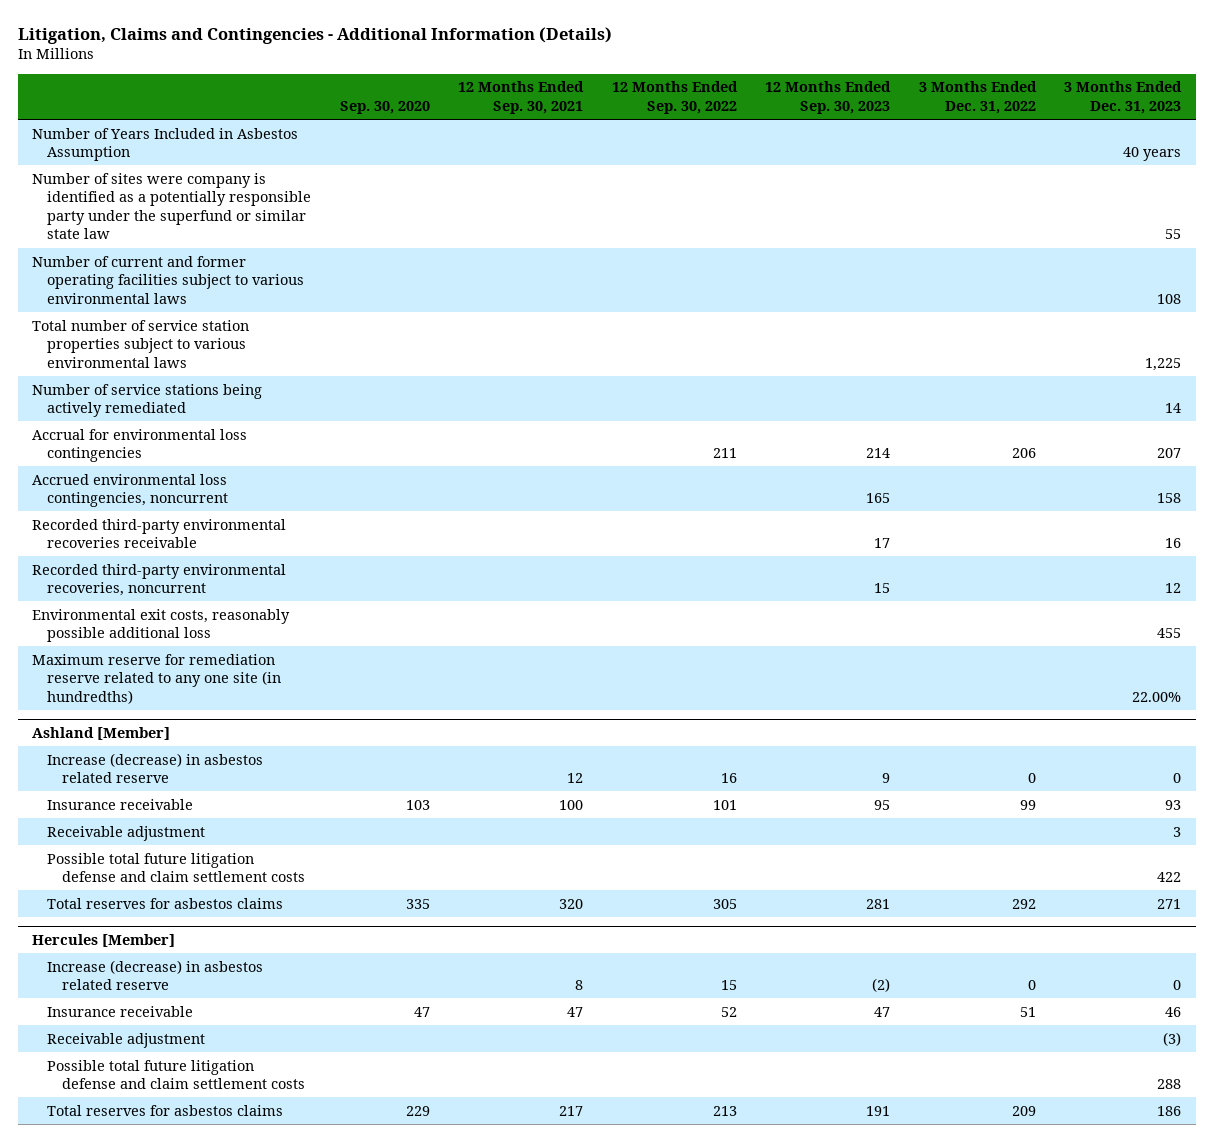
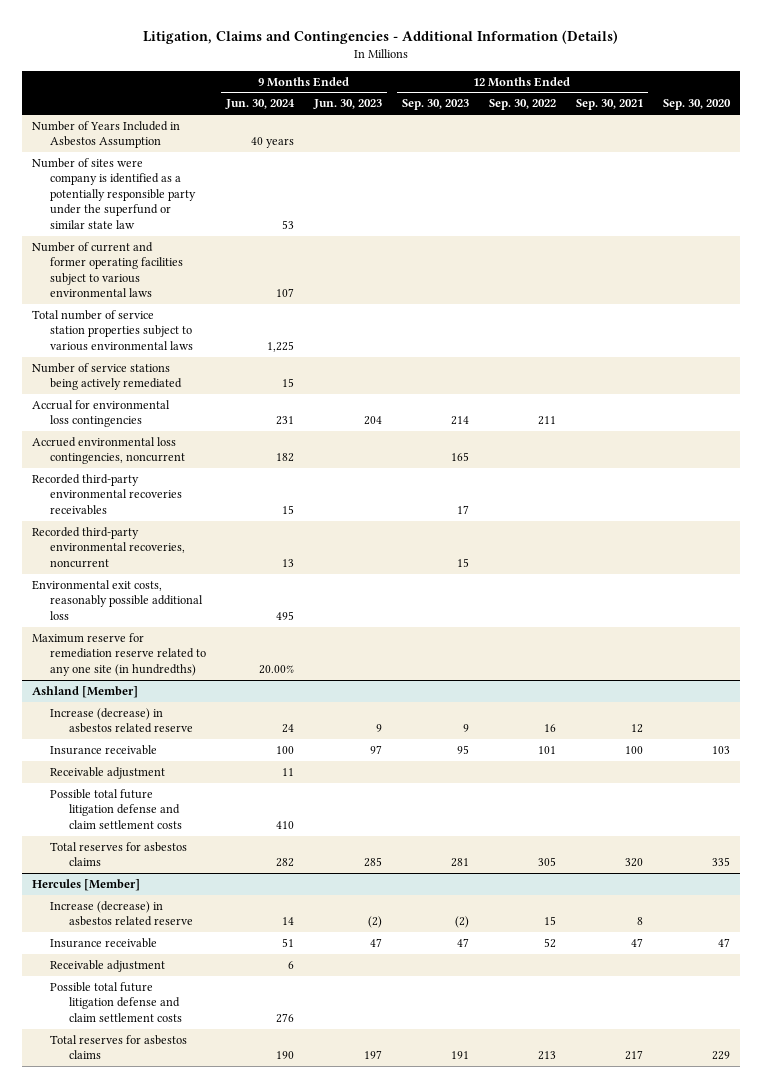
- | Sep. 30, 2020 | 12 Months Ended Sep. 30, 2021 | 12 Months Ended Sep. 30, 2022 | 12 Months Ended Sep. 30, 2023 | 3 Months Ended Dec. 31, 2022 | 3 Months Ended Dec. 31, 2023
+ | 9 Months Ended Jun. 30, 2024 | 9 Months Ended Jun. 30, 2023 | 12 Months Ended Sep. 30, 2023 | 12 Months Ended Sep. 30, 2022 | 12 Months Ended Sep. 30, 2021 | Sep. 30, 2020
- Recorded third-party environmental recoveries receivable | | | | 17 | | 16
+ Recorded third-party environmental recoveries receivables | 15 | | 17 | | |

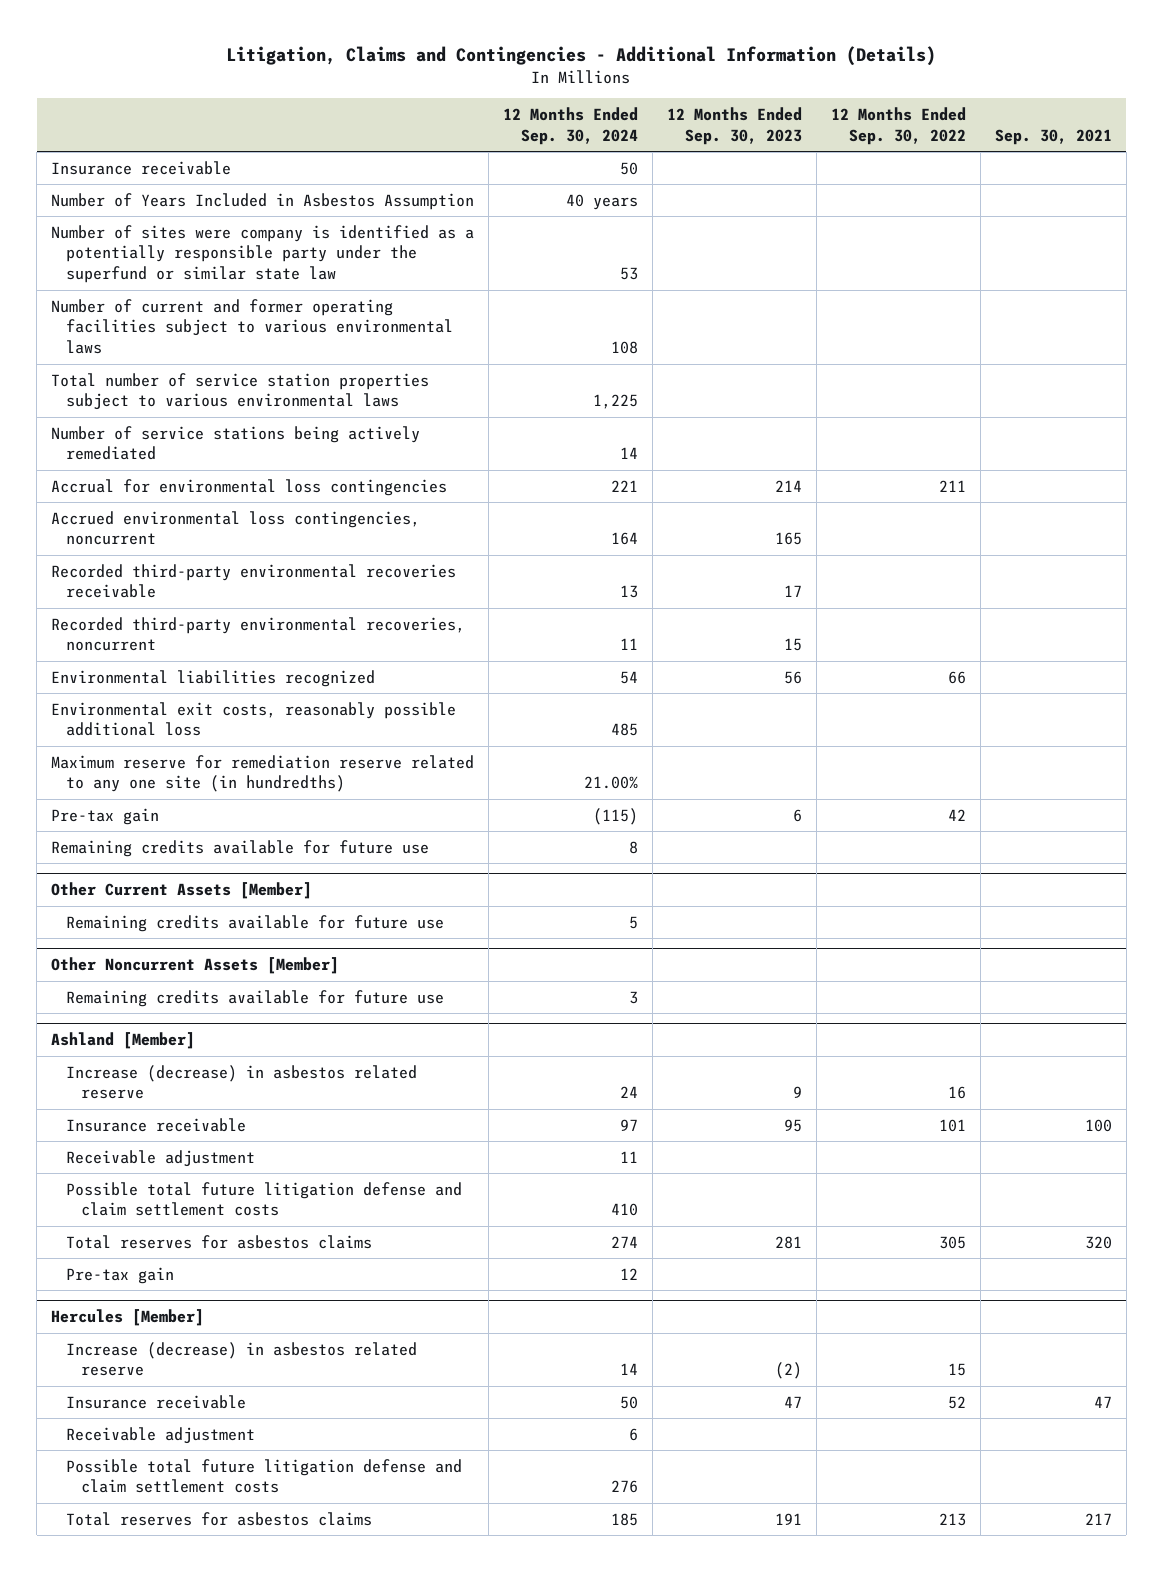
- | 9 Months Ended Jun. 30, 2024 | 9 Months Ended Jun. 30, 2023 | 12 Months Ended Sep. 30, 2023 | 12 Months Ended Sep. 30, 2022 | 12 Months Ended Sep. 30, 2021 | Sep. 30, 2020
+ | 12 Months Ended Sep. 30, 2024 | 12 Months Ended Sep. 30, 2023 | 12 Months Ended Sep. 30, 2022 | Sep. 30, 2021
+ Insurance receivable | 50 | | |
- Recorded third-party environmental recoveries receivables | 15 | | 17 | | |
+ Recorded third-party environmental recoveries receivable | 13 | 17 | |
+ Environmental liabilities recognized | 54 | 56 | 66 |
+ Pre-tax gain | (115) | 6 | 42 |
+ Remaining credits available for future use | 8 | | |
+ Other Current Assets [Member]
+ Remaining credits available for future use | 5 | | |
+ Other Noncurrent Assets [Member]
+ Remaining credits available for future use | 3 | | |
@ Ashland [Member]
+ Pre-tax gain | 12 | | |

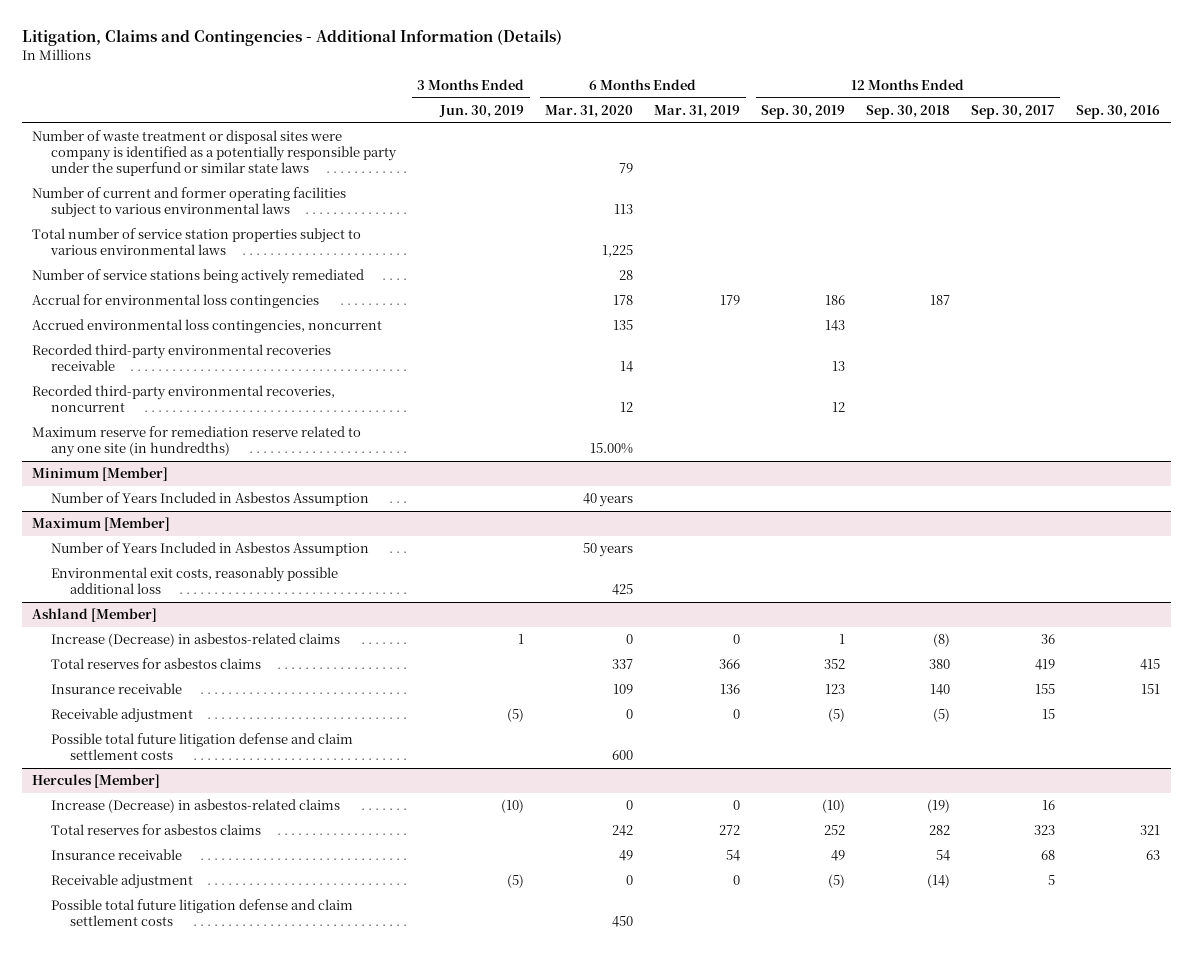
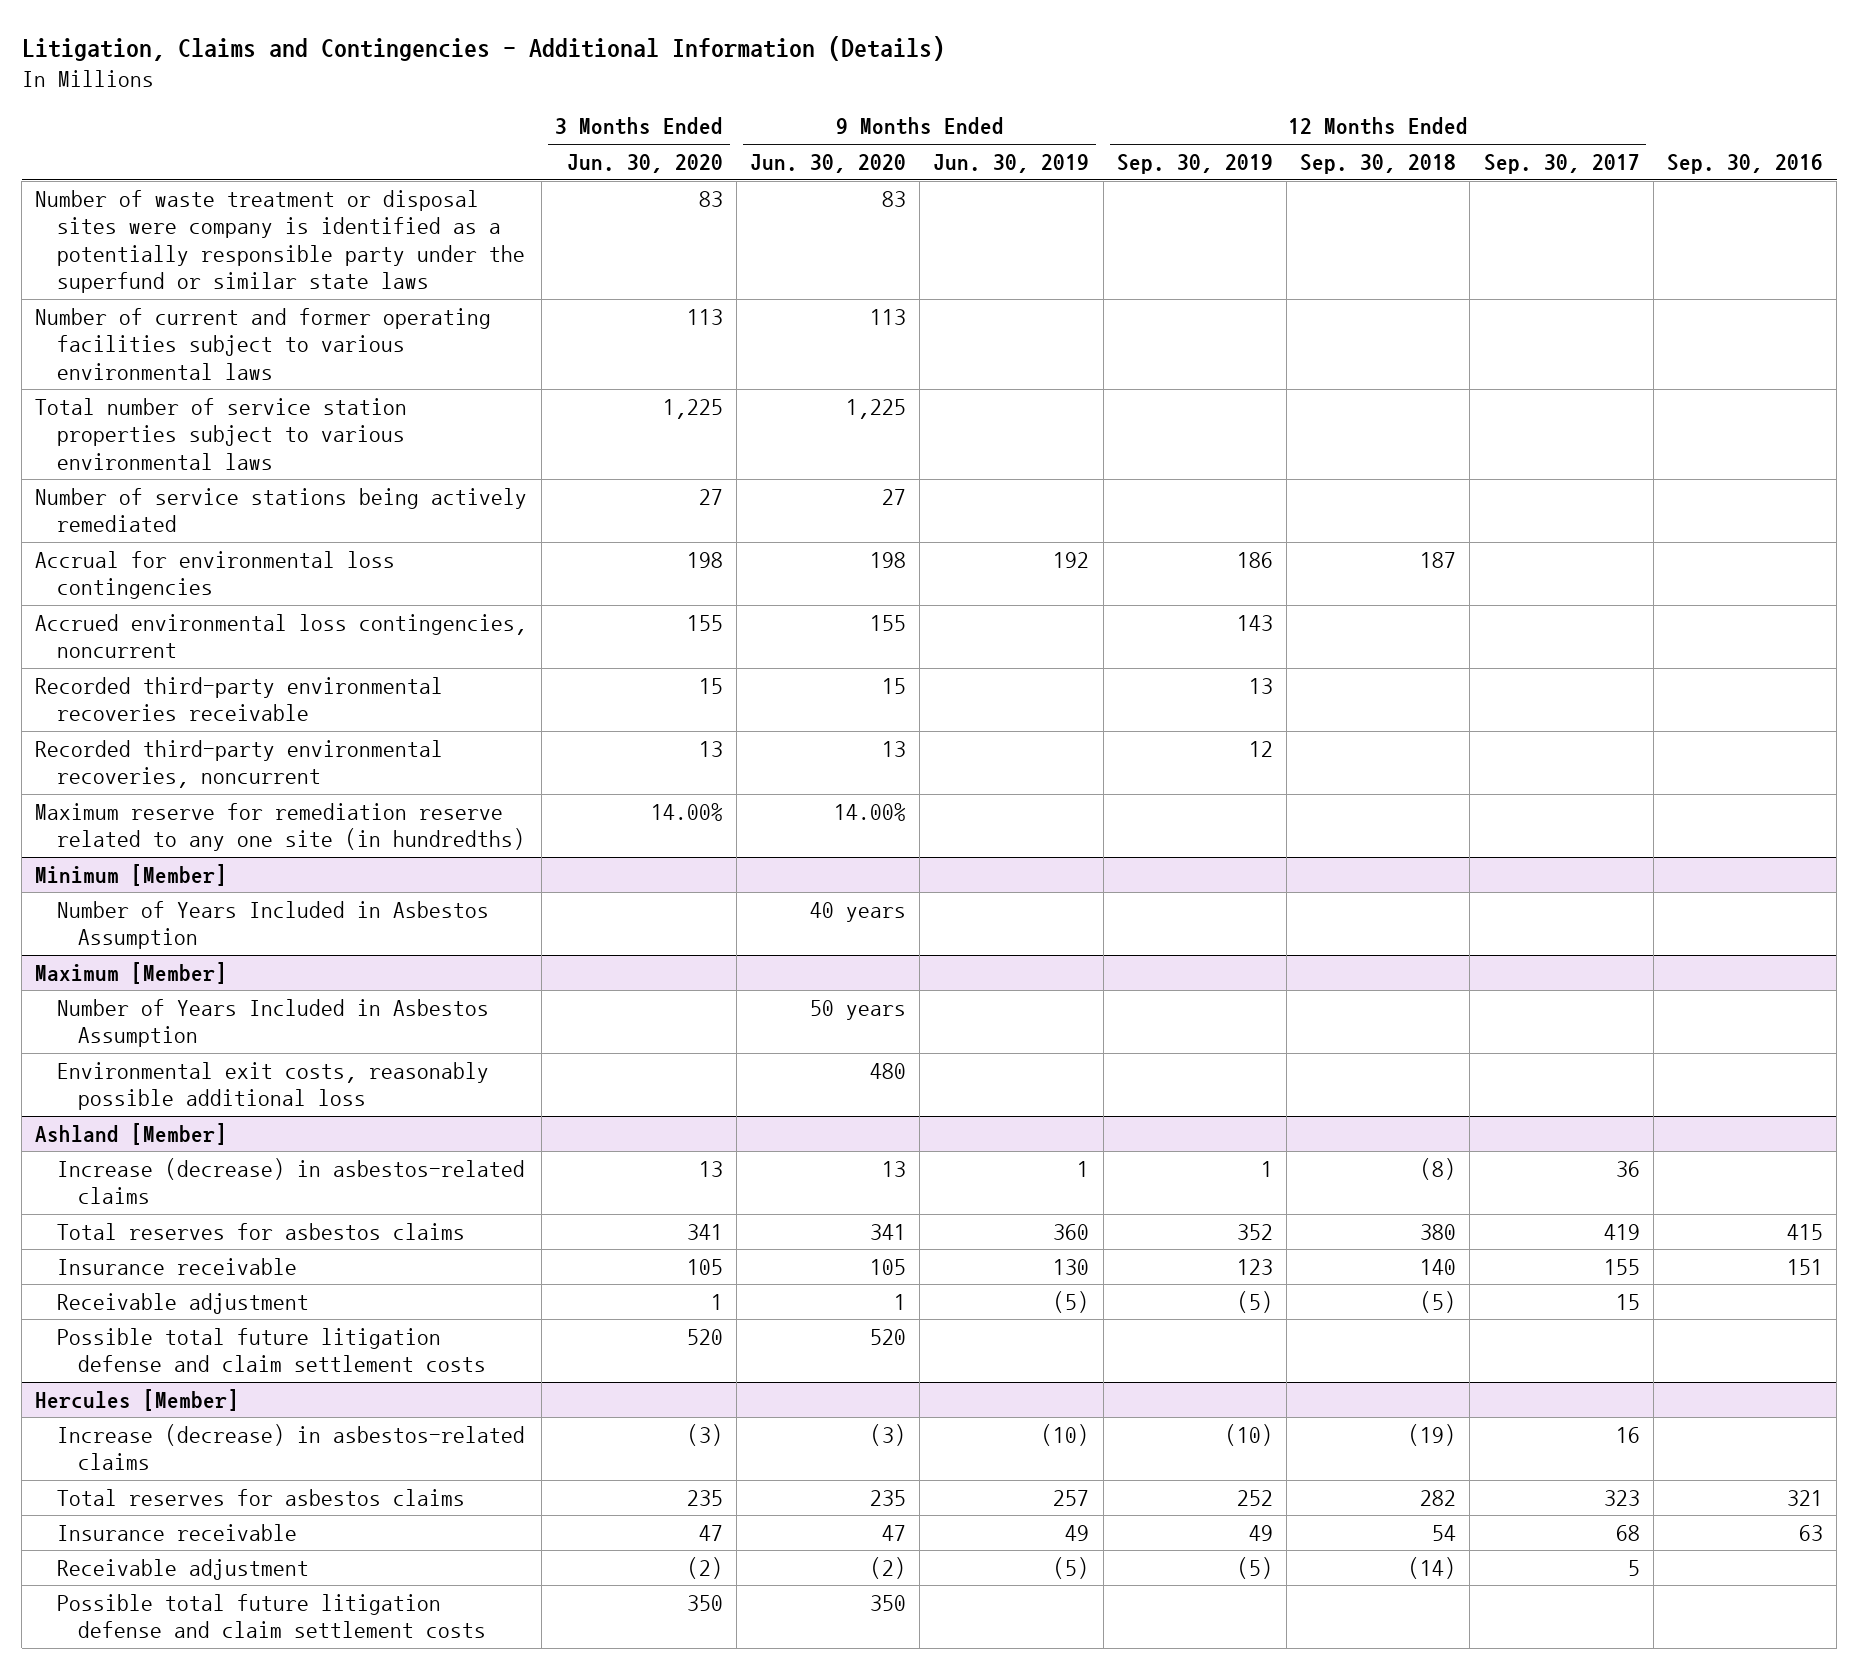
- | 3 Months Ended Jun. 30, 2019 | 6 Months Ended Mar. 31, 2020 | 6 Months Ended Mar. 31, 2019 | 12 Months Ended Sep. 30, 2019 | 12 Months Ended Sep. 30, 2018 | 12 Months Ended Sep. 30, 2017 | Sep. 30, 2016
+ | 3 Months Ended Jun. 30, 2020 | 9 Months Ended Jun. 30, 2020 | 9 Months Ended Jun. 30, 2019 | 12 Months Ended Sep. 30, 2019 | 12 Months Ended Sep. 30, 2018 | 12 Months Ended Sep. 30, 2017 | Sep. 30, 2016
@ Ashland [Member]
- Increase (Decrease) in asbestos-related claims | 1 | 0 | 0 | 1 | (8) | 36 |
+ Increase (decrease) in asbestos-related claims | 13 | 13 | 1 | 1 | (8) | 36 |
@ Hercules [Member]
- Increase (Decrease) in asbestos-related claims | (10) | 0 | 0 | (10) | (19) | 16 |
+ Increase (decrease) in asbestos-related claims | (3) | (3) | (10) | (10) | (19) | 16 |

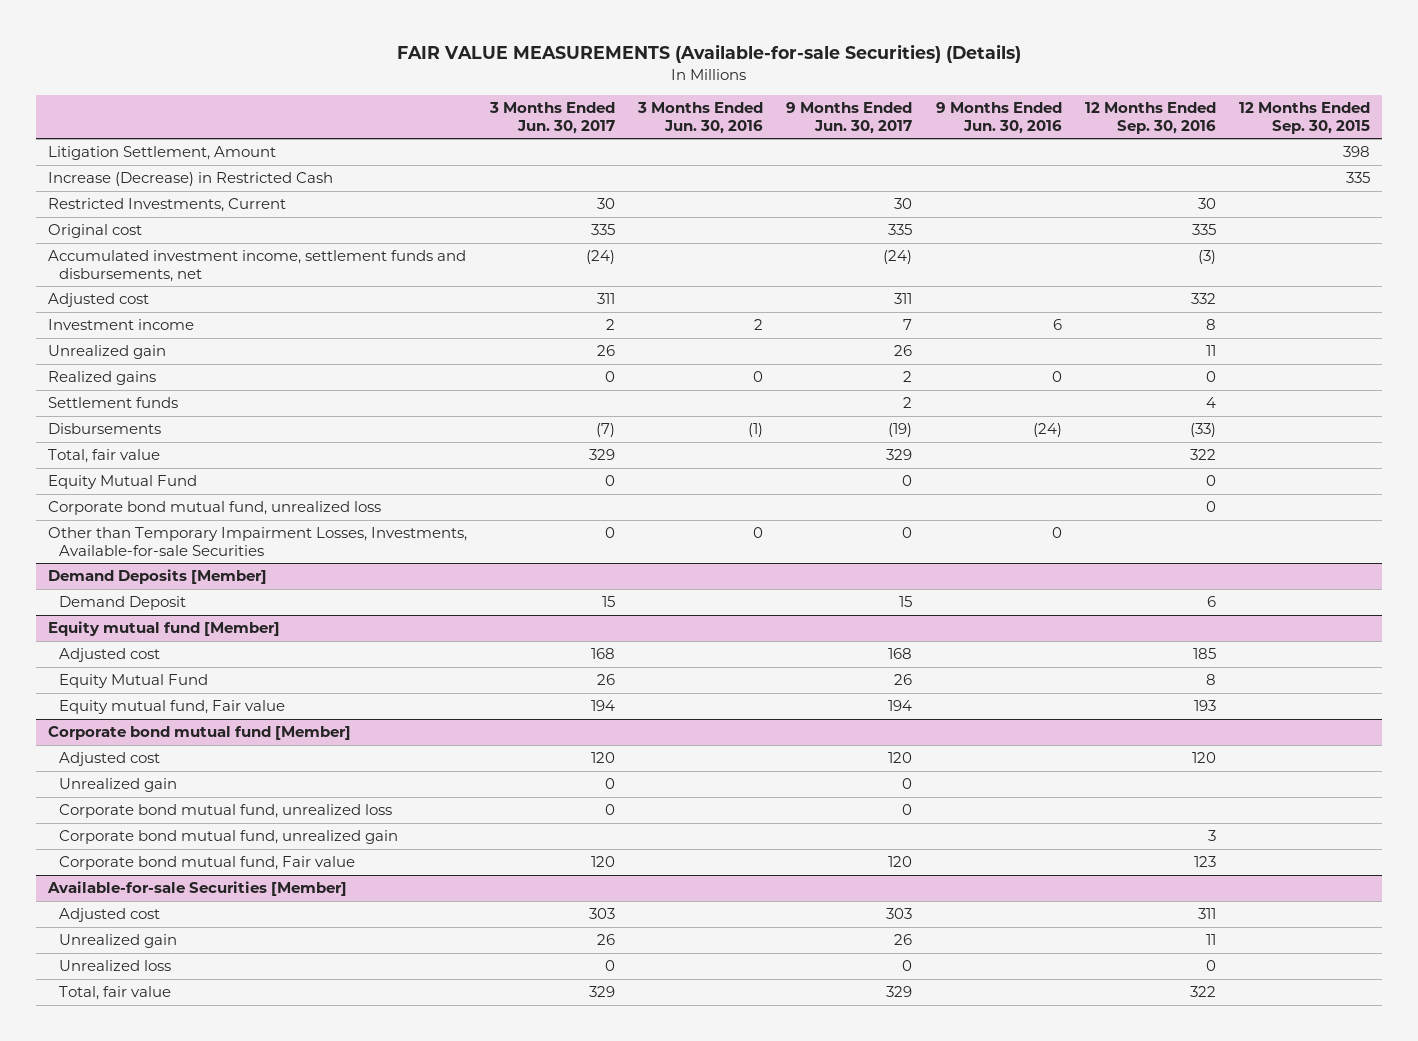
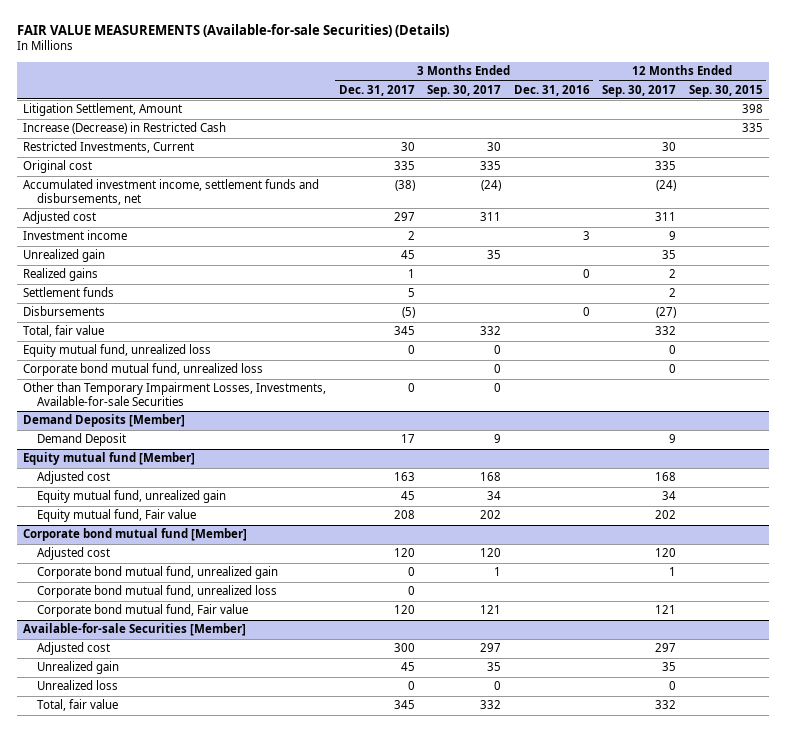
- | 3 Months Ended Jun. 30, 2017 | 3 Months Ended Jun. 30, 2016 | 9 Months Ended Jun. 30, 2017 | 9 Months Ended Jun. 30, 2016 | 12 Months Ended Sep. 30, 2016 | 12 Months Ended Sep. 30, 2015
+ | 3 Months Ended Dec. 31, 2017 | 3 Months Ended Sep. 30, 2017 | 3 Months Ended Dec. 31, 2016 | 12 Months Ended Sep. 30, 2017 | 12 Months Ended Sep. 30, 2015
- Equity Mutual Fund | 0 | | 0 | | 0 |
+ Equity mutual fund, unrealized loss | 0 | 0 | | 0 |
@ Equity mutual fund [Member]
- Equity Mutual Fund | 26 | | 26 | | 8 |
+ Equity mutual fund, unrealized gain | 45 | 34 | | 34 |
@ Corporate bond mutual fund [Member]
- Unrealized gain | 0 | | 0 | | |
moved down: Corporate bond mutual fund, unrealized loss | 0 | | | |

